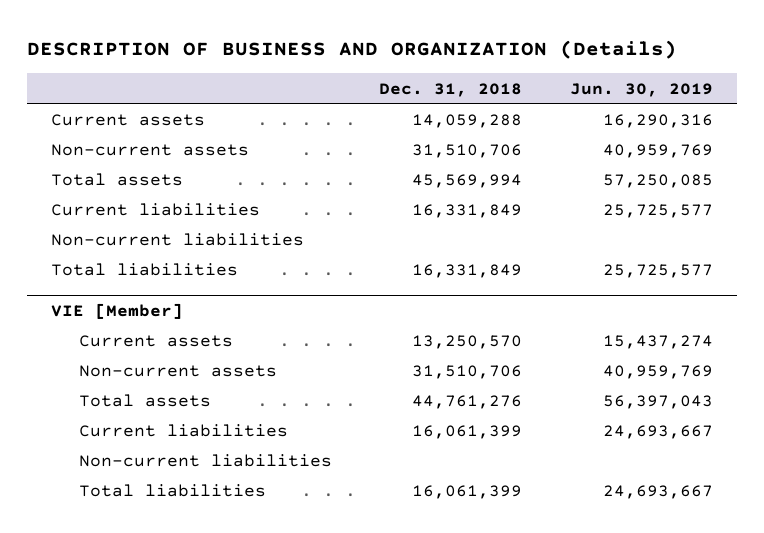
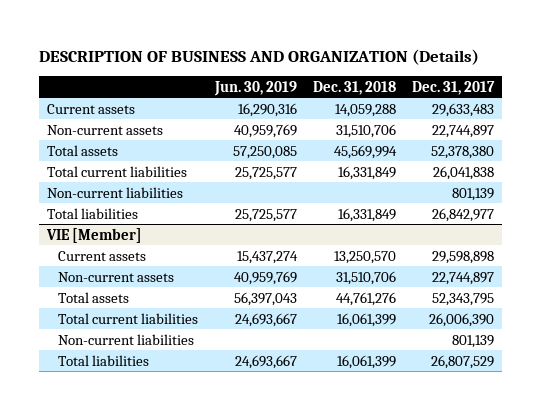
- | Dec. 31, 2018 | Jun. 30, 2019
+ | Jun. 30, 2019 | Dec. 31, 2018 | Dec. 31, 2017
- Current liabilities | 16,331,849 | 25,725,577
+ Total current liabilities | 25,725,577 | 16,331,849 | 26,041,838
@ VIE [Member]
- Current liabilities | 16,061,399 | 24,693,667
+ Total current liabilities | 24,693,667 | 16,061,399 | 26,006,390

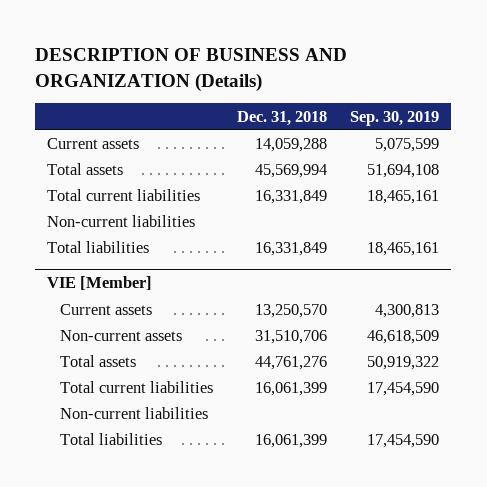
- | Jun. 30, 2019 | Dec. 31, 2018 | Dec. 31, 2017
+ | Dec. 31, 2018 | Sep. 30, 2019
- Non-current assets | 40,959,769 | 31,510,706 | 22,744,897

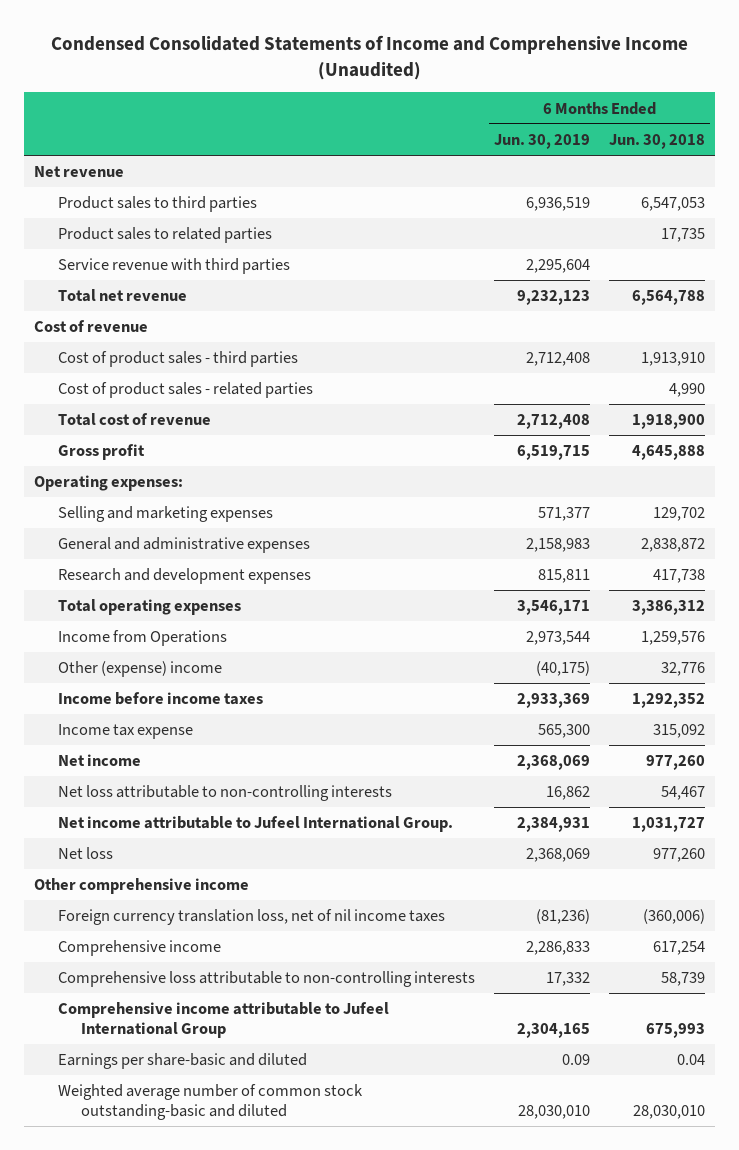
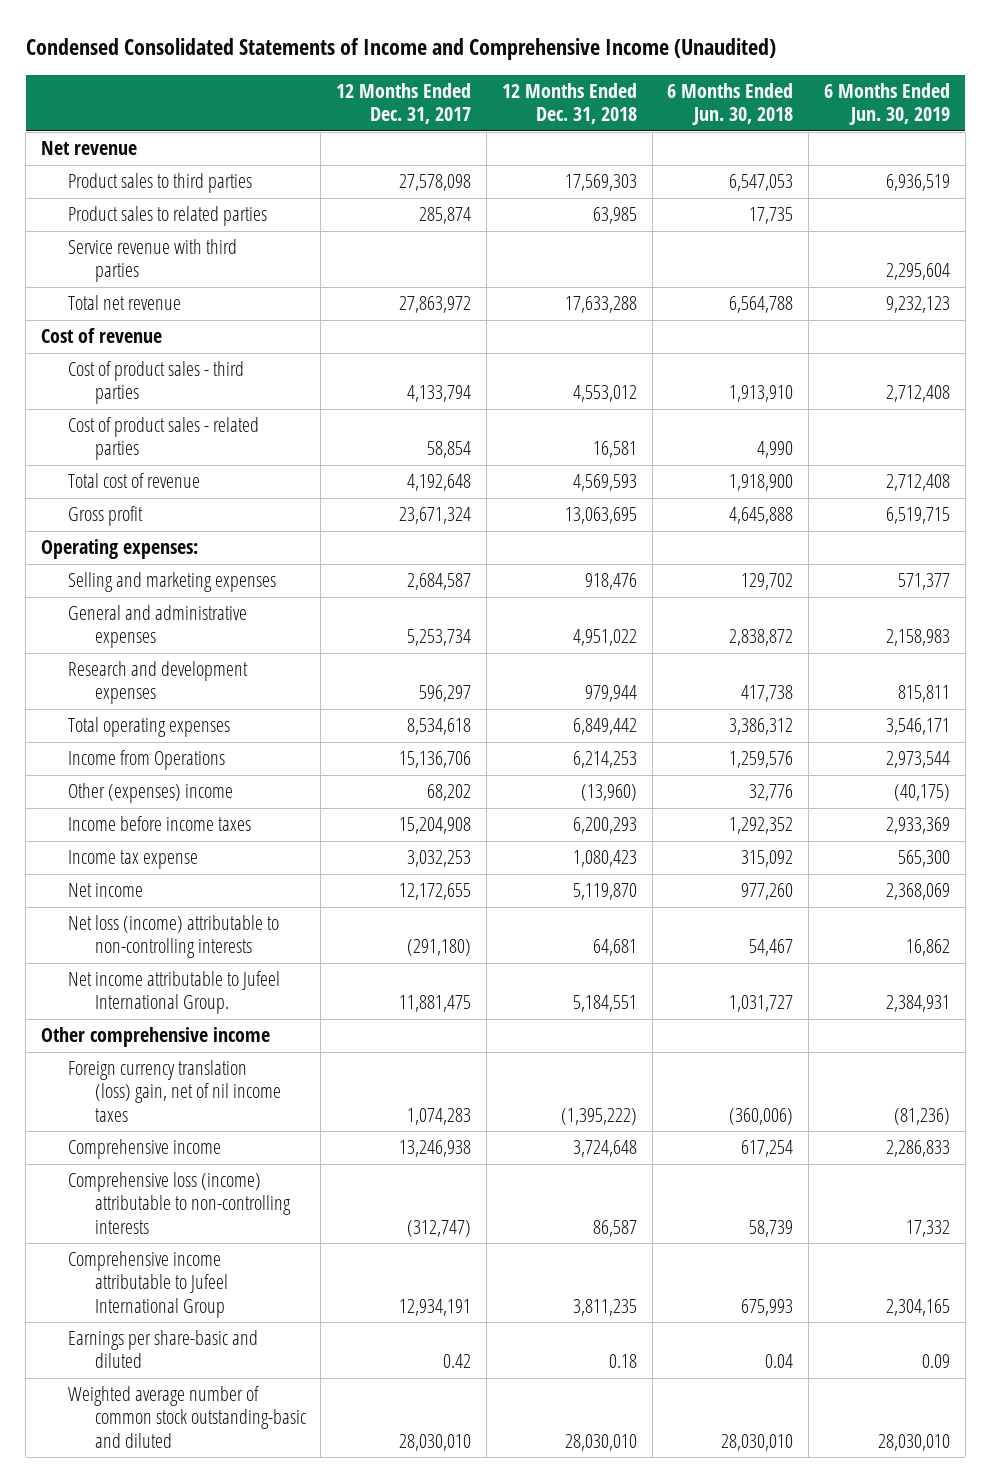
- | 6 Months Ended Jun. 30, 2019 | 6 Months Ended Jun. 30, 2018
+ | 12 Months Ended Dec. 31, 2017 | 12 Months Ended Dec. 31, 2018 | 6 Months Ended Jun. 30, 2018 | 6 Months Ended Jun. 30, 2019
- Other (expense) income | (40,175) | 32,776
+ Other (expenses) income | 68,202 | (13,960) | 32,776 | (40,175)
- Net loss attributable to non-controlling interests | 16,862 | 54,467
+ Net loss (income) attributable to non-controlling interests | (291,180) | 64,681 | 54,467 | 16,862
- Net loss | 2,368,069 | 977,260
- Foreign currency translation loss, net of nil income taxes | (81,236) | (360,006)
+ Foreign currency translation (loss) gain, net of nil income taxes | 1,074,283 | (1,395,222) | (360,006) | (81,236)
- Comprehensive loss attributable to non-controlling interests | 17,332 | 58,739
+ Comprehensive loss (income) attributable to non-controlling interests | (312,747) | 86,587 | 58,739 | 17,332

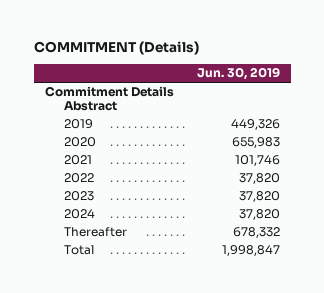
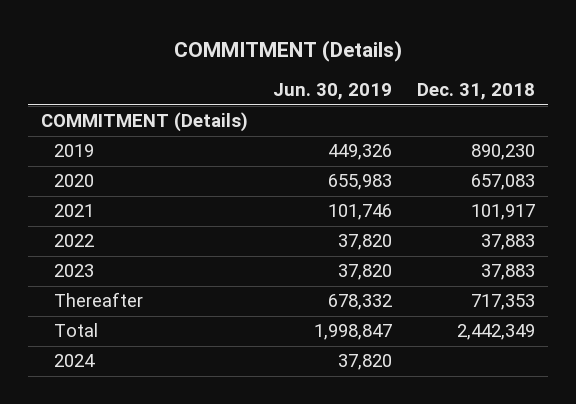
- | Jun. 30, 2019
+ | Jun. 30, 2019 | Dec. 31, 2018
- Commitment Details Abstract
+ COMMITMENT (Details)
moved down: 2024 | 37,820 |

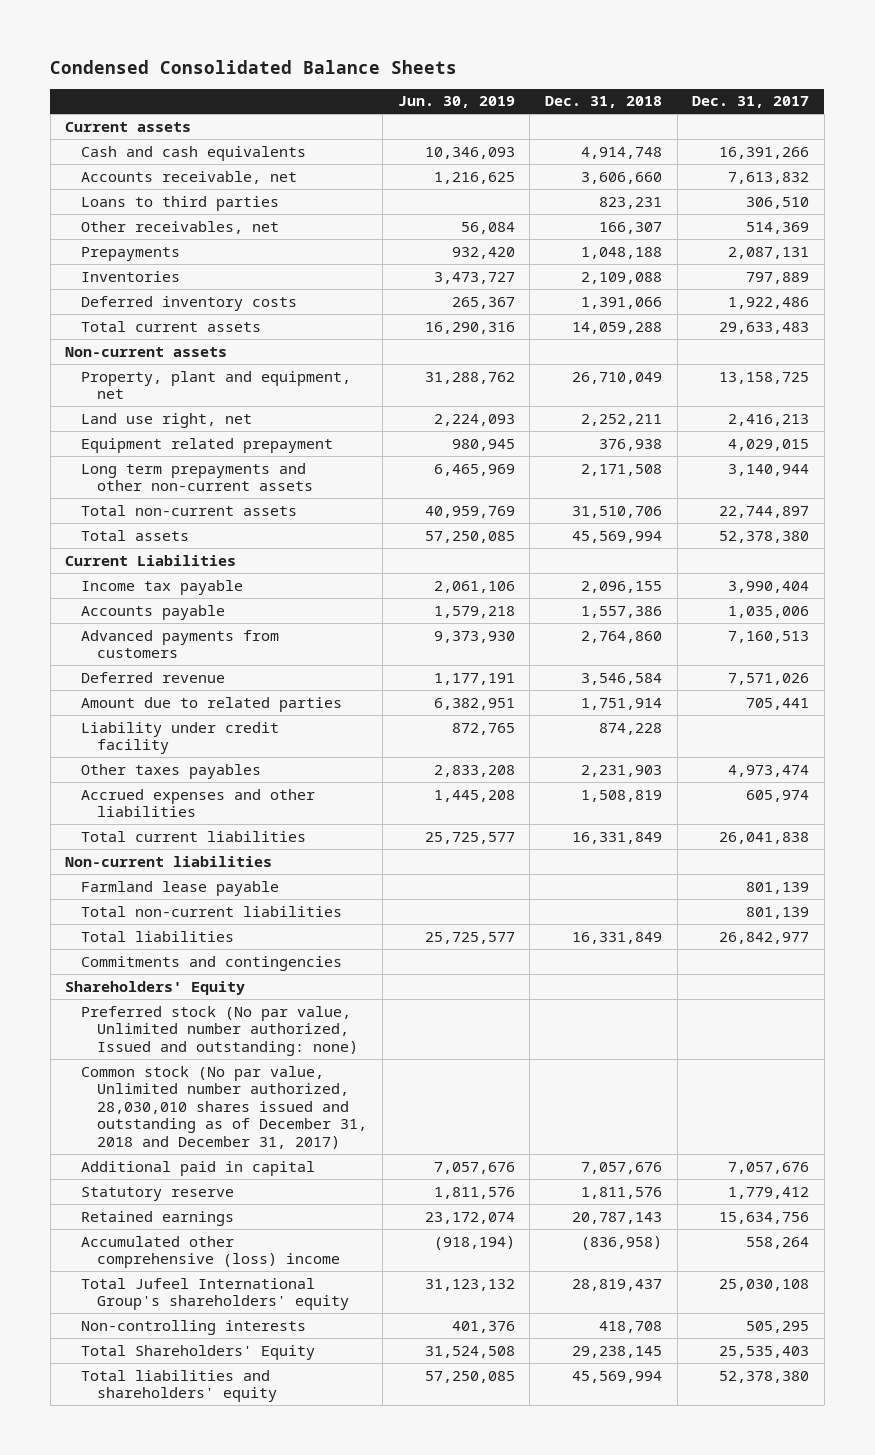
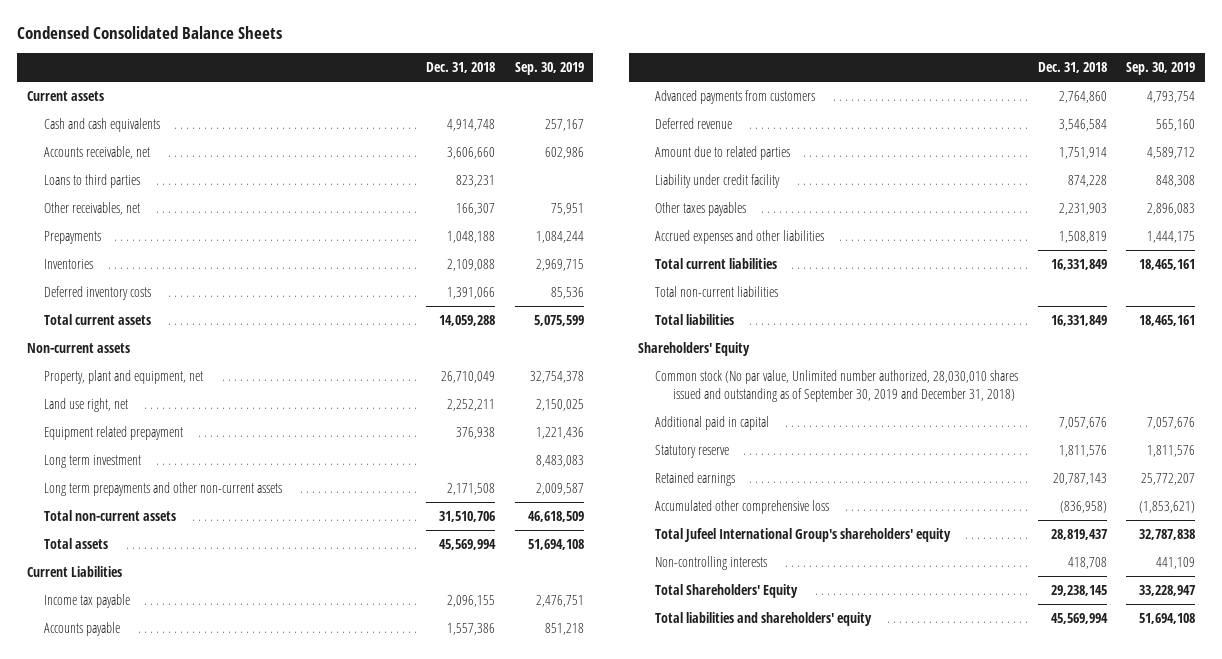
- | Jun. 30, 2019 | Dec. 31, 2018 | Dec. 31, 2017
+ | Dec. 31, 2018 | Sep. 30, 2019
+ Long term investment | | 8,483,083
- Non-current liabilities
- Farmland lease payable | | | 801,139
- Commitments and contingencies
- Preferred stock (No par value, Unlimited number authorized, Issued and outstanding: none)
- Common stock (No par value, Unlimited number authorized, 28,030,010 shares issued and outstanding as of December 31, 2018 and December 31, 2017)
+ Common stock (No par value, Unlimited number authorized, 28,030,010 shares issued and outstanding as of September 30, 2019 and December 31, 2018)
- Accumulated other comprehensive (loss) income | (918,194) | (836,958) | 558,264
+ Accumulated other comprehensive loss | (836,958) | (1,853,621)

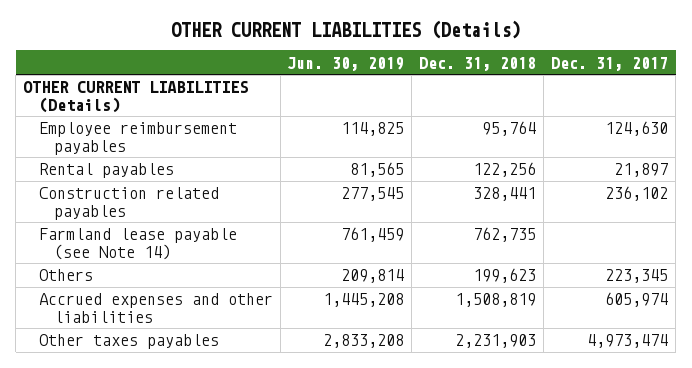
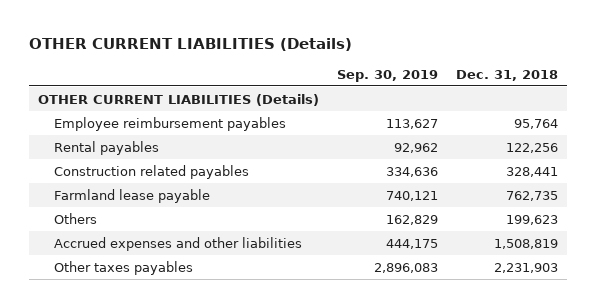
- | Jun. 30, 2019 | Dec. 31, 2018 | Dec. 31, 2017
+ | Sep. 30, 2019 | Dec. 31, 2018
- Farmland lease payable (see Note 14) | 761,459 | 762,735 |
+ Farmland lease payable | 740,121 | 762,735

